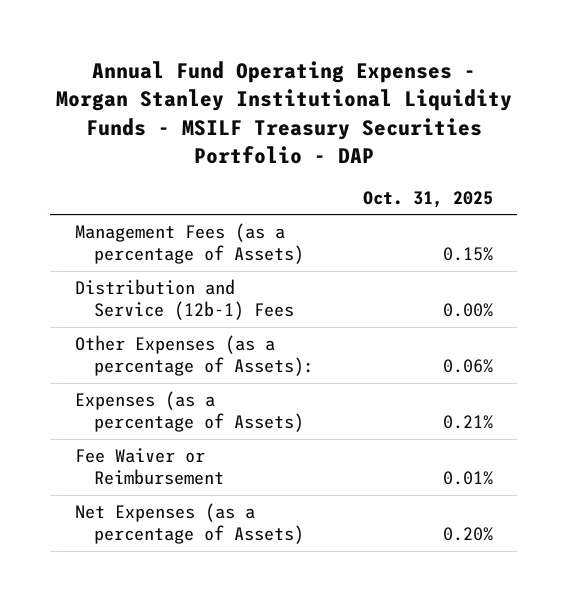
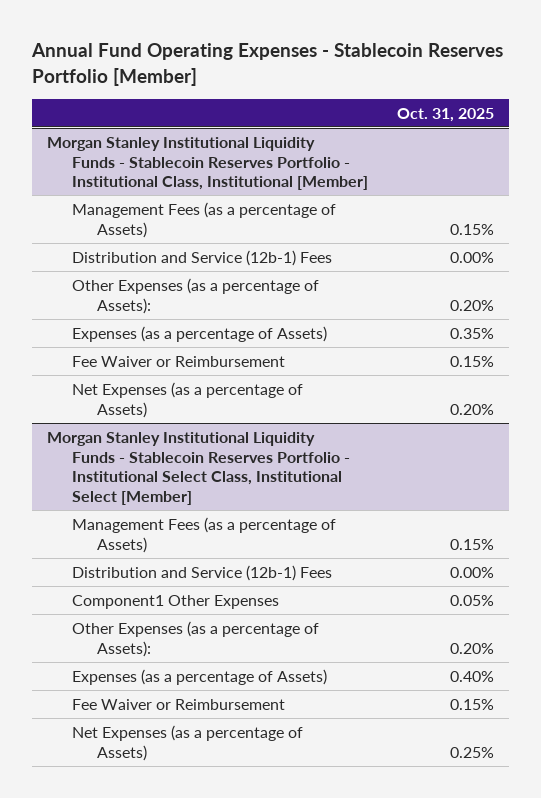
- Annual Fund Operating Expenses - Morgan Stanley Institutional Liquidity Funds - MSILF Treasury Securities Portfolio - DAP
+ Annual Fund Operating Expenses - Stablecoin Reserves Portfolio [Member]
+ Morgan Stanley Institutional Liquidity Funds - Stablecoin Reserves Portfolio - Institutional Class, Institutional [Member]
- Other Expenses (as a percentage of Assets): | 0.06%
- Expenses (as a percentage of Assets) | 0.21%
- Fee Waiver or Reimbursement | 0.01%
+ Other Expenses (as a percentage of Assets): | 0.20%
+ Expenses (as a percentage of Assets) | 0.35%
+ Fee Waiver or Reimbursement | 0.15%
+ Morgan Stanley Institutional Liquidity Funds - Stablecoin Reserves Portfolio - Institutional Select Class, Institutional Select [Member]
+ Management Fees (as a percentage of Assets) | 0.15%
+ Distribution and Service (12b-1) Fees | 0.00%
+ Component1 Other Expenses | 0.05%
+ Other Expenses (as a percentage of Assets): | 0.20%
+ Expenses (as a percentage of Assets) | 0.40%
+ Fee Waiver or Reimbursement | 0.15%
+ Net Expenses (as a percentage of Assets) | 0.25%

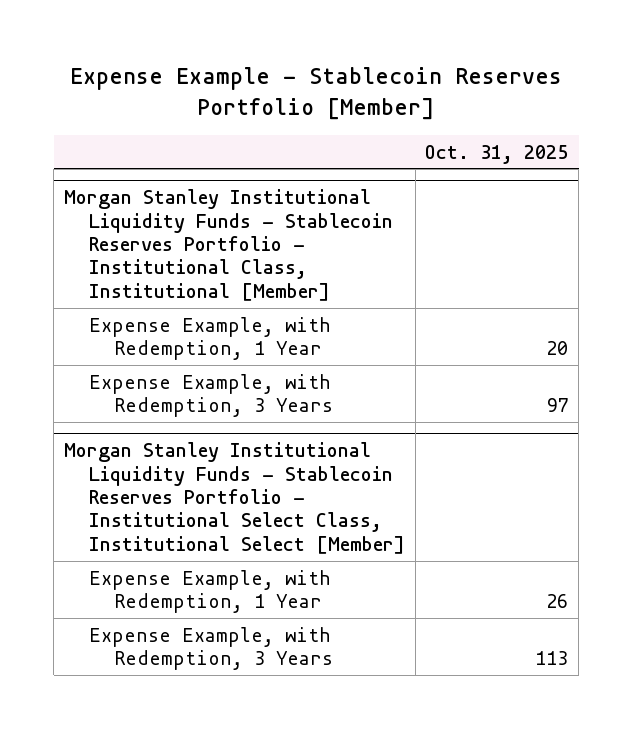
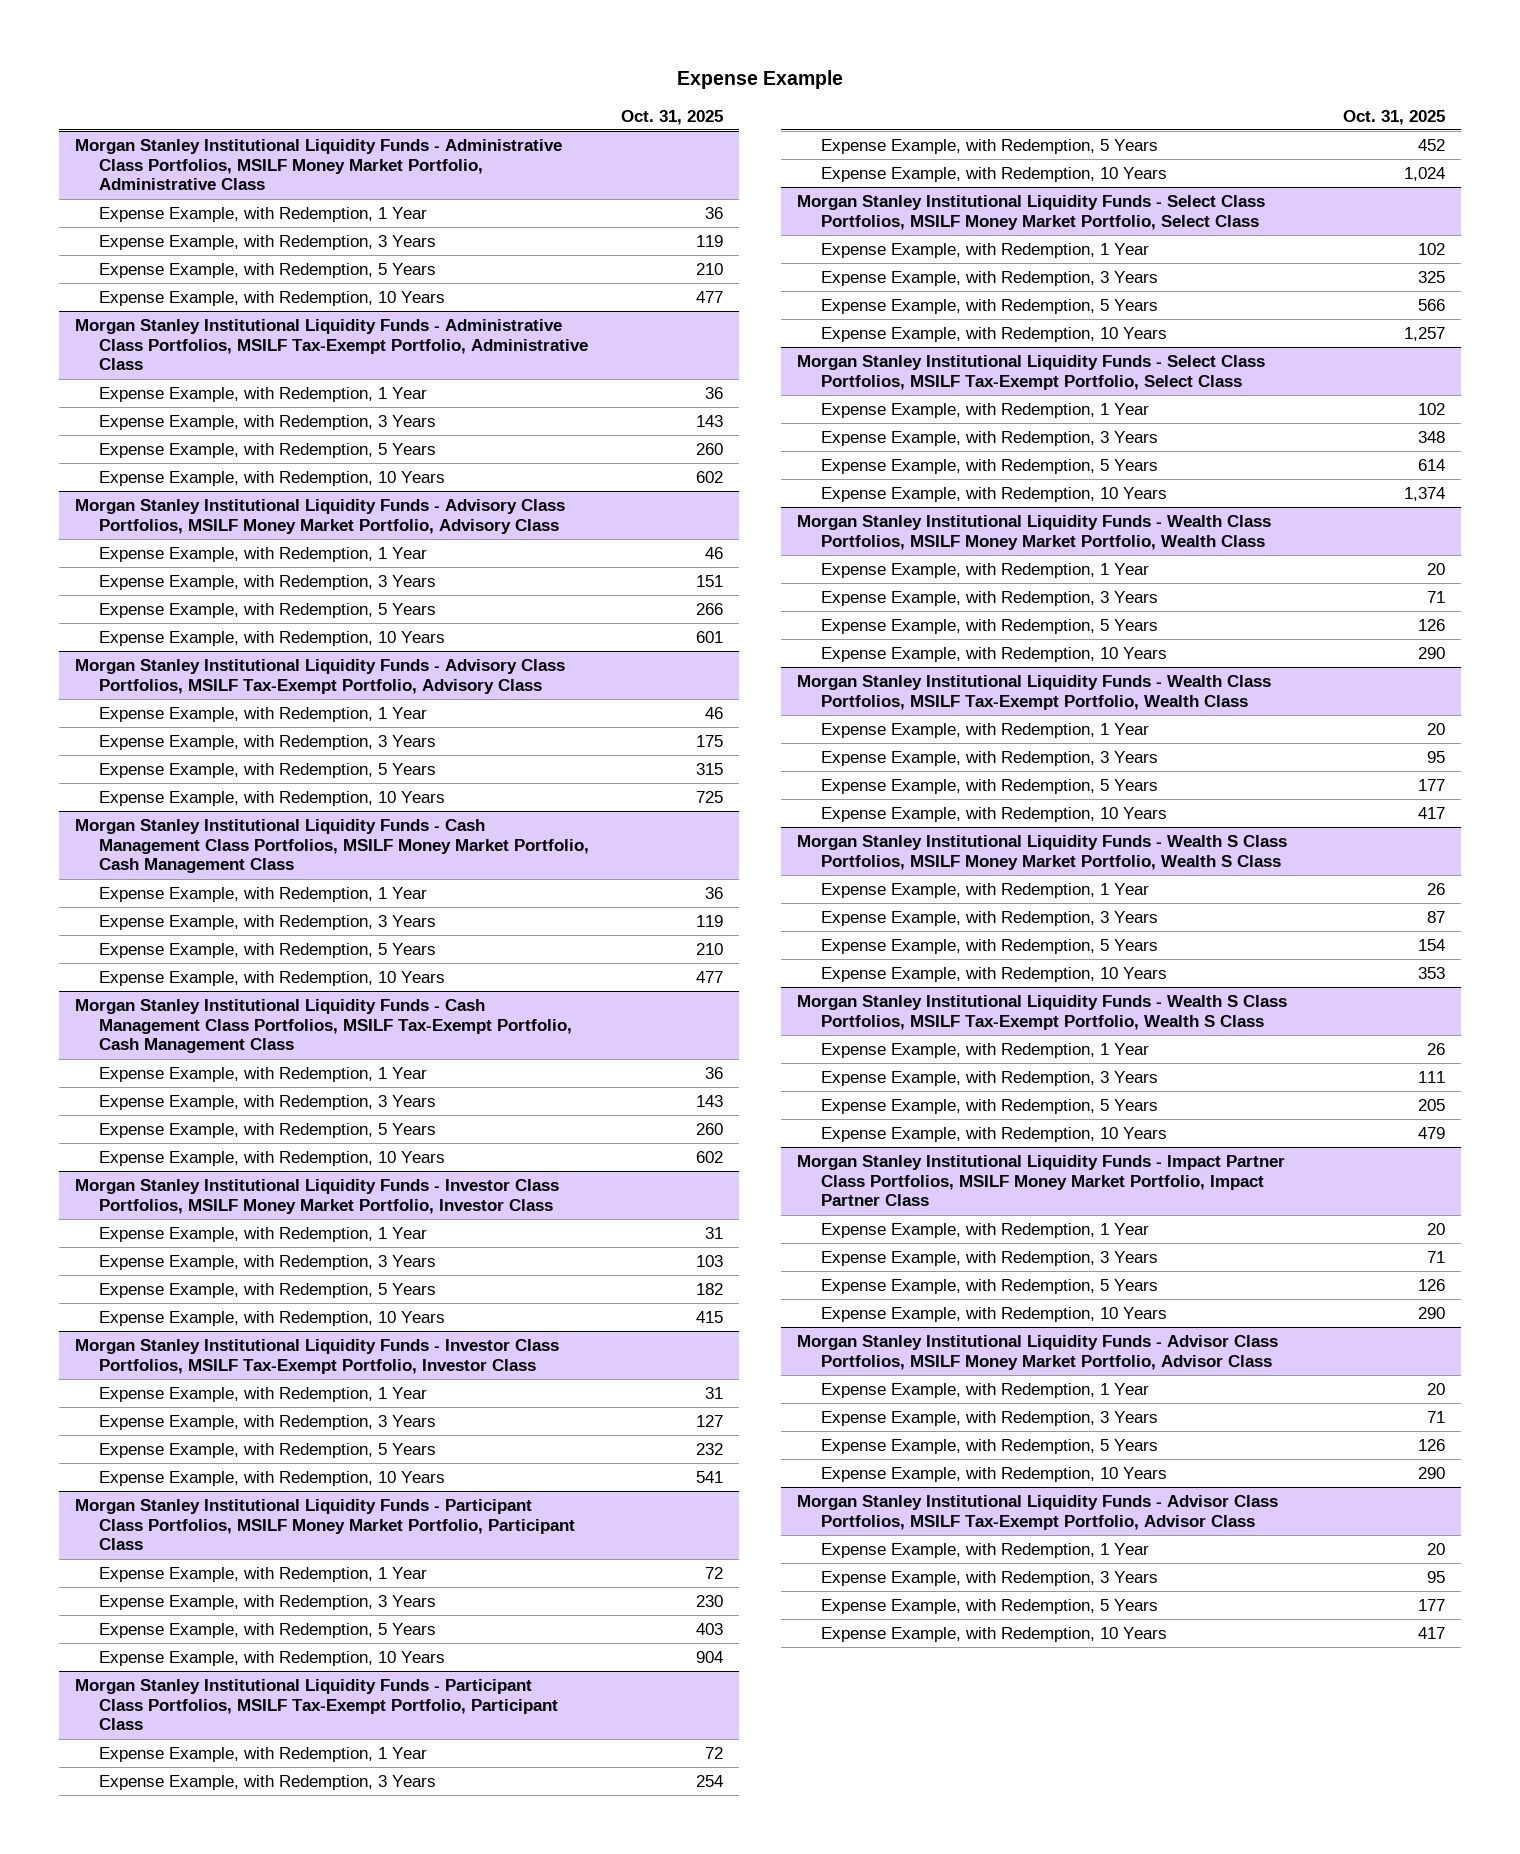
- Expense Example - Stablecoin Reserves Portfolio [Member]
+ Expense Example
- Morgan Stanley Institutional Liquidity Funds - Stablecoin Reserves Portfolio - Institutional Class, Institutional [Member]
+ Morgan Stanley Institutional Liquidity Funds - Administrative Class Portfolios, MSILF Money Market Portfolio, Administrative Class
+ Expense Example, with Redemption, 1 Year | 36
+ Expense Example, with Redemption, 3 Years | 119
+ Expense Example, with Redemption, 5 Years | 210
+ Expense Example, with Redemption, 10 Years | 477
+ Morgan Stanley Institutional Liquidity Funds - Administrative Class Portfolios, MSILF Tax-Exempt Portfolio, Administrative Class
+ Expense Example, with Redemption, 1 Year | 36
+ Expense Example, with Redemption, 3 Years | 143
+ Expense Example, with Redemption, 5 Years | 260
+ Expense Example, with Redemption, 10 Years | 602
+ Morgan Stanley Institutional Liquidity Funds - Advisory Class Portfolios, MSILF Money Market Portfolio, Advisory Class
+ Expense Example, with Redemption, 1 Year | 46
+ Expense Example, with Redemption, 3 Years | 151
+ Expense Example, with Redemption, 5 Years | 266
+ Expense Example, with Redemption, 10 Years | 601
+ Morgan Stanley Institutional Liquidity Funds - Advisory Class Portfolios, MSILF Tax-Exempt Portfolio, Advisory Class
+ Expense Example, with Redemption, 1 Year | 46
+ Expense Example, with Redemption, 3 Years | 175
+ Expense Example, with Redemption, 5 Years | 315
+ Expense Example, with Redemption, 10 Years | 725
+ Morgan Stanley Institutional Liquidity Funds - Cash Management Class Portfolios, MSILF Money Market Portfolio, Cash Management Class
+ Expense Example, with Redemption, 1 Year | 36
+ Expense Example, with Redemption, 3 Years | 119
+ Expense Example, with Redemption, 5 Years | 210
+ Expense Example, with Redemption, 10 Years | 477
+ Morgan Stanley Institutional Liquidity Funds - Cash Management Class Portfolios, MSILF Tax-Exempt Portfolio, Cash Management Class
+ Expense Example, with Redemption, 1 Year | 36
+ Expense Example, with Redemption, 3 Years | 143
+ Expense Example, with Redemption, 5 Years | 260
+ Expense Example, with Redemption, 10 Years | 602
+ Morgan Stanley Institutional Liquidity Funds - Investor Class Portfolios, MSILF Money Market Portfolio, Investor Class
+ Expense Example, with Redemption, 1 Year | 31
+ Expense Example, with Redemption, 3 Years | 103
+ Expense Example, with Redemption, 5 Years | 182
+ Expense Example, with Redemption, 10 Years | 415
+ Morgan Stanley Institutional Liquidity Funds - Investor Class Portfolios, MSILF Tax-Exempt Portfolio, Investor Class
+ Expense Example, with Redemption, 1 Year | 31
+ Expense Example, with Redemption, 3 Years | 127
+ Expense Example, with Redemption, 5 Years | 232
+ Expense Example, with Redemption, 10 Years | 541
+ Morgan Stanley Institutional Liquidity Funds - Participant Class Portfolios, MSILF Money Market Portfolio, Participant Class
+ Expense Example, with Redemption, 1 Year | 72
+ Expense Example, with Redemption, 3 Years | 230
+ Expense Example, with Redemption, 5 Years | 403
+ Expense Example, with Redemption, 10 Years | 904
+ Morgan Stanley Institutional Liquidity Funds - Participant Class Portfolios, MSILF Tax-Exempt Portfolio, Participant Class
+ Expense Example, with Redemption, 1 Year | 72
+ Expense Example, with Redemption, 3 Years | 254
+ Expense Example, with Redemption, 5 Years | 452
+ Expense Example, with Redemption, 10 Years | 1,024
+ Morgan Stanley Institutional Liquidity Funds - Select Class Portfolios, MSILF Money Market Portfolio, Select Class
+ Expense Example, with Redemption, 1 Year | 102
+ Expense Example, with Redemption, 3 Years | 325
+ Expense Example, with Redemption, 5 Years | 566
+ Expense Example, with Redemption, 10 Years | 1,257
+ Morgan Stanley Institutional Liquidity Funds - Select Class Portfolios, MSILF Tax-Exempt Portfolio, Select Class
+ Expense Example, with Redemption, 1 Year | 102
+ Expense Example, with Redemption, 3 Years | 348
+ Expense Example, with Redemption, 5 Years | 614
+ Expense Example, with Redemption, 10 Years | 1,374
+ Morgan Stanley Institutional Liquidity Funds - Wealth Class Portfolios, MSILF Money Market Portfolio, Wealth Class
- Expense Example, with Redemption, 3 Years | 97
- Morgan Stanley Institutional Liquidity Funds - Stablecoin Reserves Portfolio - Institutional Select Class, Institutional Select [Member]
+ Expense Example, with Redemption, 3 Years | 71
+ Expense Example, with Redemption, 5 Years | 126
+ Expense Example, with Redemption, 10 Years | 290
+ Morgan Stanley Institutional Liquidity Funds - Wealth Class Portfolios, MSILF Tax-Exempt Portfolio, Wealth Class
+ Expense Example, with Redemption, 1 Year | 20
+ Expense Example, with Redemption, 3 Years | 95
+ Expense Example, with Redemption, 5 Years | 177
+ Expense Example, with Redemption, 10 Years | 417
+ Morgan Stanley Institutional Liquidity Funds - Wealth S Class Portfolios, MSILF Money Market Portfolio, Wealth S Class
- Expense Example, with Redemption, 3 Years | 113
+ Expense Example, with Redemption, 3 Years | 87
+ Expense Example, with Redemption, 5 Years | 154
+ Expense Example, with Redemption, 10 Years | 353
+ Morgan Stanley Institutional Liquidity Funds - Wealth S Class Portfolios, MSILF Tax-Exempt Portfolio, Wealth S Class
+ Expense Example, with Redemption, 1 Year | 26
+ Expense Example, with Redemption, 3 Years | 111
+ Expense Example, with Redemption, 5 Years | 205
+ Expense Example, with Redemption, 10 Years | 479
+ Morgan Stanley Institutional Liquidity Funds - Impact Partner Class Portfolios, MSILF Money Market Portfolio, Impact Partner Class
+ Expense Example, with Redemption, 1 Year | 20
+ Expense Example, with Redemption, 3 Years | 71
+ Expense Example, with Redemption, 5 Years | 126
+ Expense Example, with Redemption, 10 Years | 290
+ Morgan Stanley Institutional Liquidity Funds - Advisor Class Portfolios, MSILF Money Market Portfolio, Advisor Class
+ Expense Example, with Redemption, 1 Year | 20
+ Expense Example, with Redemption, 3 Years | 71
+ Expense Example, with Redemption, 5 Years | 126
+ Expense Example, with Redemption, 10 Years | 290
+ Morgan Stanley Institutional Liquidity Funds - Advisor Class Portfolios, MSILF Tax-Exempt Portfolio, Advisor Class
+ Expense Example, with Redemption, 1 Year | 20
+ Expense Example, with Redemption, 3 Years | 95
+ Expense Example, with Redemption, 5 Years | 177
+ Expense Example, with Redemption, 10 Years | 417

